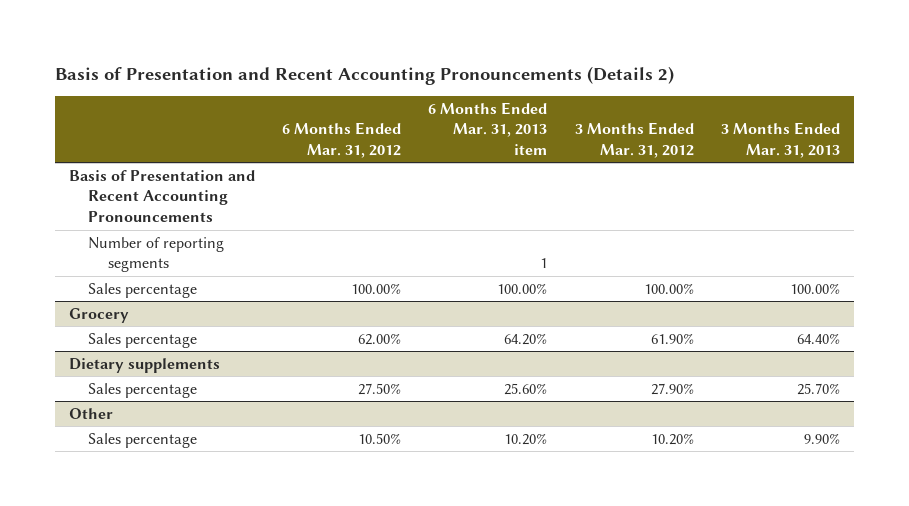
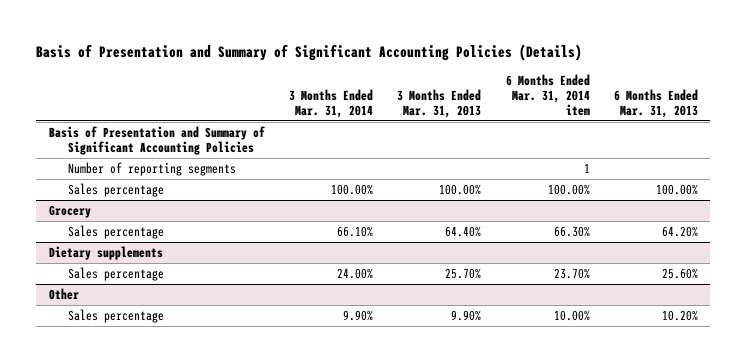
- Basis of Presentation and Recent Accounting Pronouncements (Details 2)
+ Basis of Presentation and Summary of Significant Accounting Policies (Details)
- | 6 Months Ended Mar. 31, 2012 | 6 Months Ended Mar. 31, 2013 item | 3 Months Ended Mar. 31, 2012 | 3 Months Ended Mar. 31, 2013
+ | 3 Months Ended Mar. 31, 2014 | 3 Months Ended Mar. 31, 2013 | 6 Months Ended Mar. 31, 2014 item | 6 Months Ended Mar. 31, 2013
- Basis of Presentation and Recent Accounting Pronouncements
+ Basis of Presentation and Summary of Significant Accounting Policies

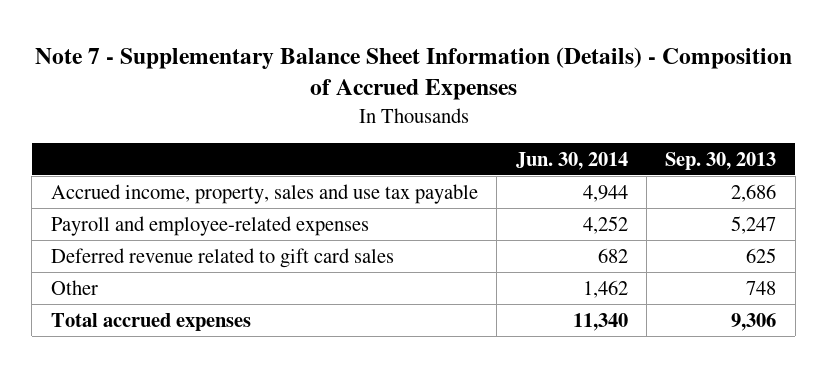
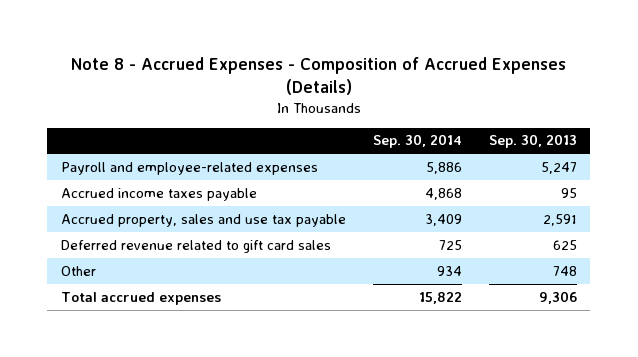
- Note 7 - Supplementary Balance Sheet Information (Details) - Composition of Accrued Expenses
+ Note 8 - Accrued Expenses - Composition of Accrued Expenses (Details)
- | Jun. 30, 2014 | Sep. 30, 2013
+ | Sep. 30, 2014 | Sep. 30, 2013
- Accrued income, property, sales and use tax payable | 4,944 | 2,686
+ Accrued income taxes payable | 4,868 | 95
+ Accrued property, sales and use tax payable | 3,409 | 2,591

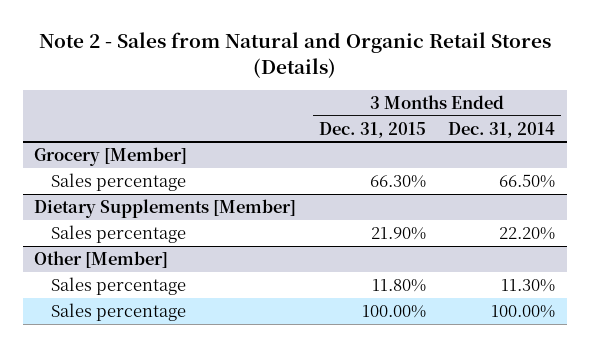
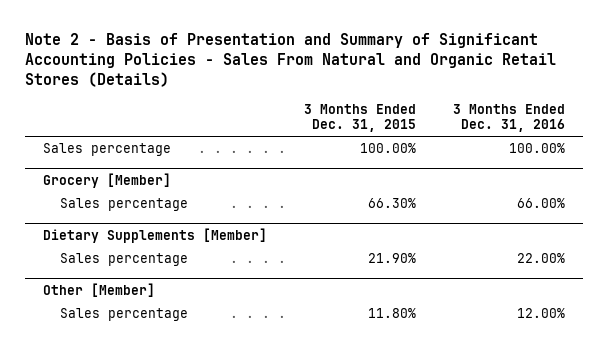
- Note 2 - Sales from Natural and Organic Retail Stores (Details)
+ Note 2 - Basis of Presentation and Summary of Significant Accounting Policies - Sales From Natural and Organic Retail Stores (Details)
- | 3 Months Ended Dec. 31, 2015 | 3 Months Ended Dec. 31, 2014
+ | 3 Months Ended Dec. 31, 2015 | 3 Months Ended Dec. 31, 2016
+ Sales percentage | 100.00% | 100.00%
@ Other [Member]
- Sales percentage | 100.00% | 100.00%

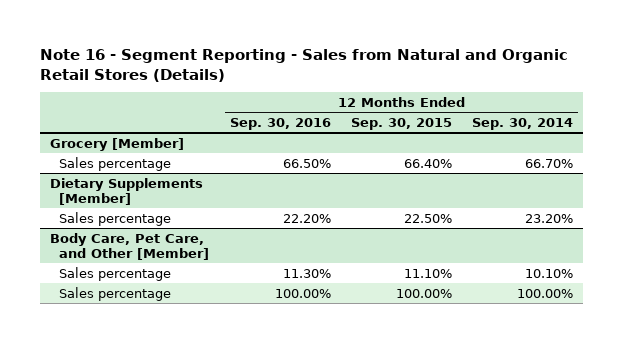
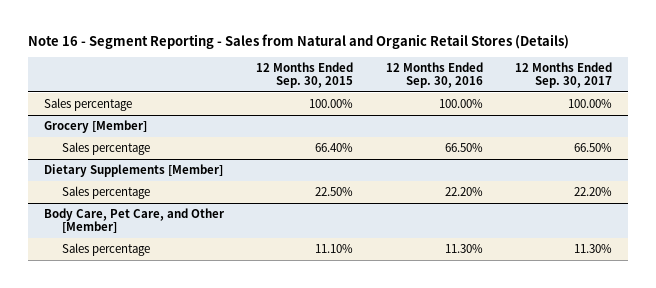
- | 12 Months Ended Sep. 30, 2016 | 12 Months Ended Sep. 30, 2015 | 12 Months Ended Sep. 30, 2014
+ | 12 Months Ended Sep. 30, 2015 | 12 Months Ended Sep. 30, 2016 | 12 Months Ended Sep. 30, 2017
+ Sales percentage | 100.00% | 100.00% | 100.00%
@ Body Care, Pet Care, and Other [Member]
- Sales percentage | 100.00% | 100.00% | 100.00%

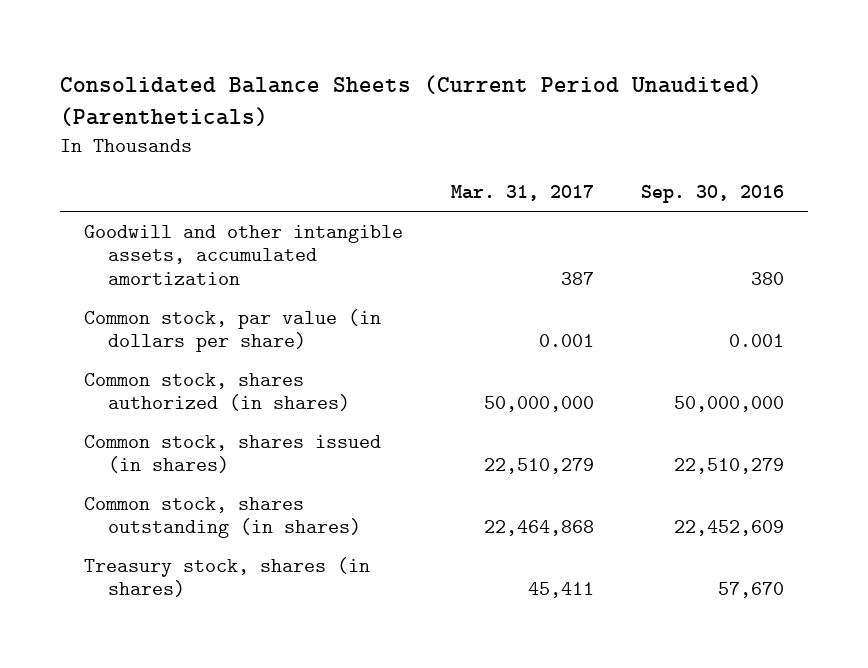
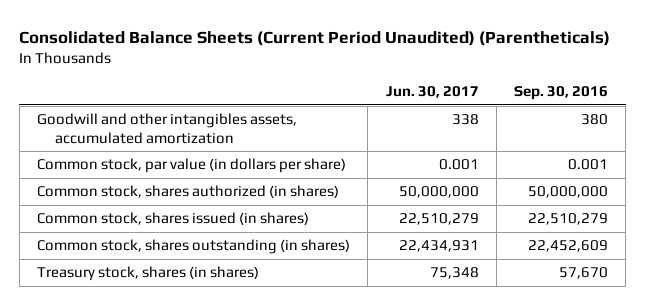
- | Mar. 31, 2017 | Sep. 30, 2016
+ | Jun. 30, 2017 | Sep. 30, 2016
- Goodwill and other intangible assets, accumulated amortization | 387 | 380
+ Goodwill and other intangibles assets, accumulated amortization | 338 | 380

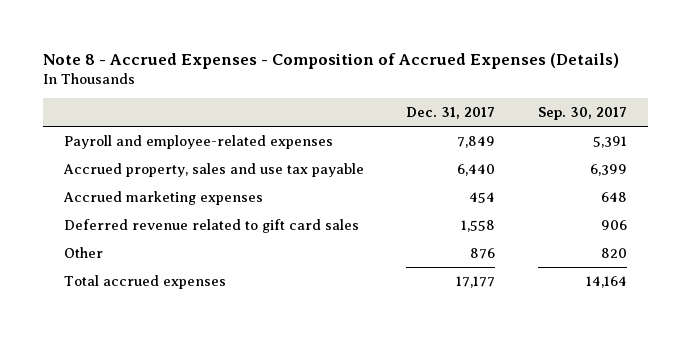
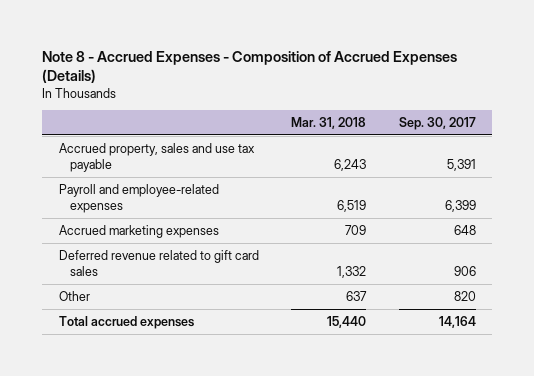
- | Dec. 31, 2017 | Sep. 30, 2017
+ | Mar. 31, 2018 | Sep. 30, 2017
- Payroll and employee-related expenses | 7,849 | 5,391
- Accrued property, sales and use tax payable | 6,440 | 6,399
+ Accrued property, sales and use tax payable | 6,243 | 5,391
+ Payroll and employee-related expenses | 6,519 | 6,399

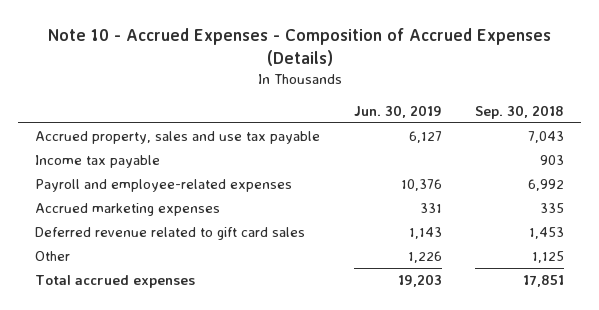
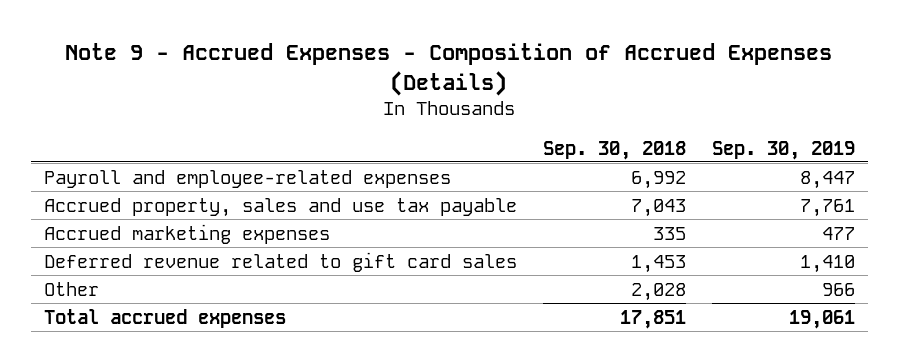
- Note 10 - Accrued Expenses - Composition of Accrued Expenses (Details)
+ Note 9 - Accrued Expenses - Composition of Accrued Expenses (Details)
- | Jun. 30, 2019 | Sep. 30, 2018
+ | Sep. 30, 2018 | Sep. 30, 2019
- Income tax payable | | 903
moved down: Accrued property, sales and use tax payable | 7,043 | 7,761
- Other | 1,226 | 1,125
+ Other | 2,028 | 966

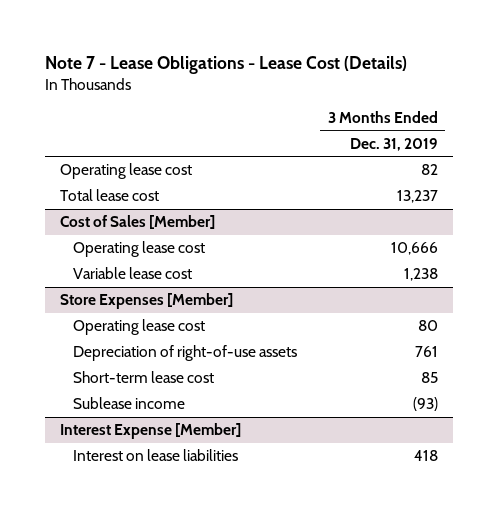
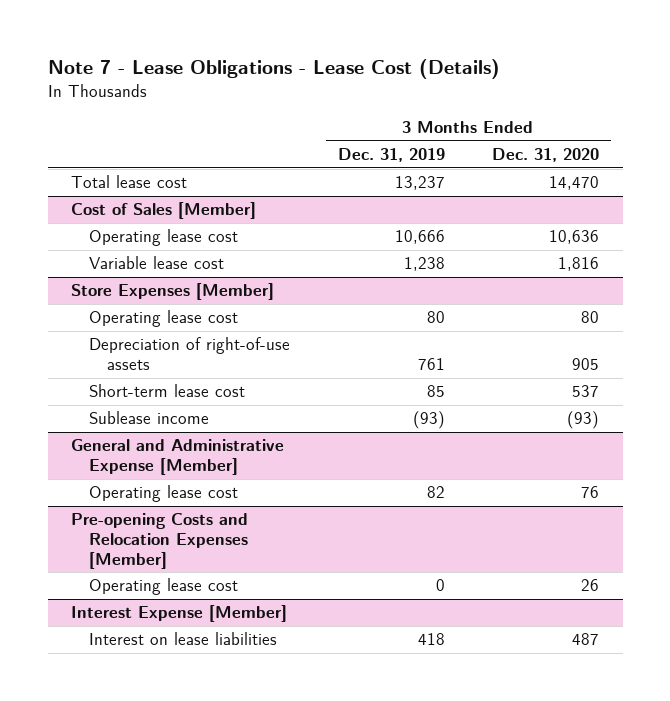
- | 3 Months Ended Dec. 31, 2019
+ | 3 Months Ended Dec. 31, 2019 | 3 Months Ended Dec. 31, 2020
- Operating lease cost | 82
+ General and Administrative Expense [Member]
+ Operating lease cost | 82 | 76
+ Pre-opening Costs and Relocation Expenses [Member]
+ Operating lease cost | 0 | 26

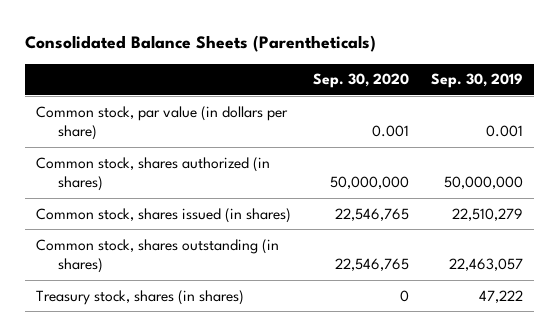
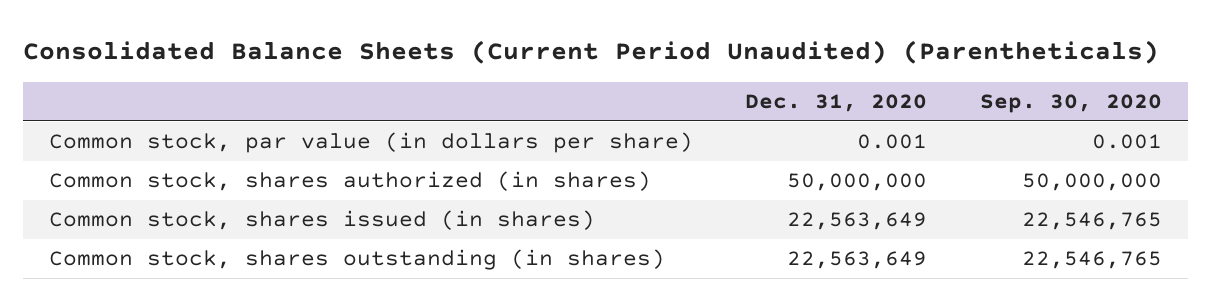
- Consolidated Balance Sheets (Parentheticals)
+ Consolidated Balance Sheets (Current Period Unaudited) (Parentheticals)
- | Sep. 30, 2020 | Sep. 30, 2019
+ | Dec. 31, 2020 | Sep. 30, 2020
- Treasury stock, shares (in shares) | 0 | 47,222

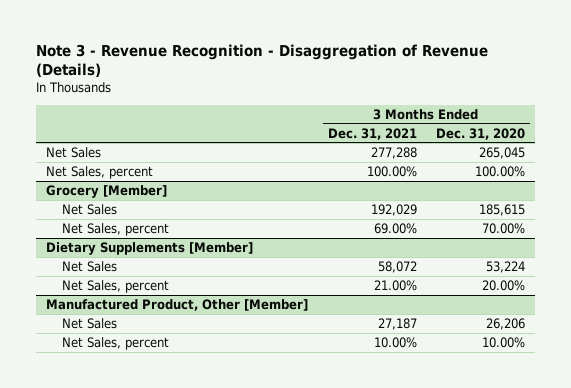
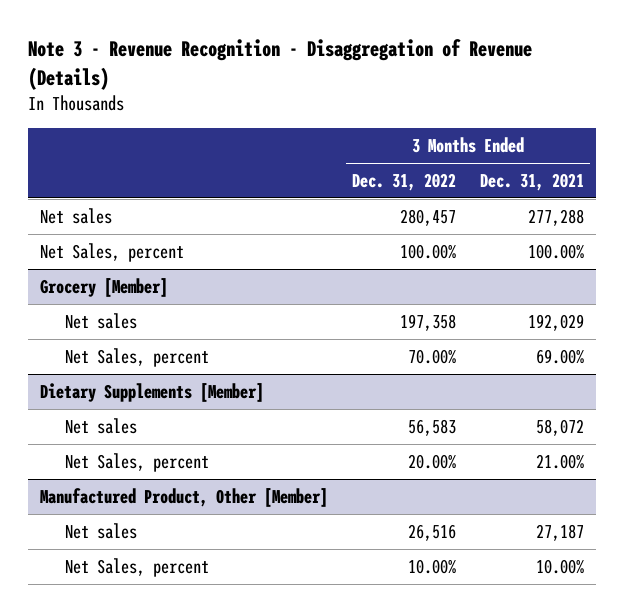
- | 3 Months Ended Dec. 31, 2021 | 3 Months Ended Dec. 31, 2020
+ | 3 Months Ended Dec. 31, 2022 | 3 Months Ended Dec. 31, 2021
- Net Sales | 277,288 | 265,045
+ Net sales | 280,457 | 277,288
@ Grocery [Member]
- Net Sales | 192,029 | 185,615
+ Net sales | 197,358 | 192,029
@ Dietary Supplements [Member]
- Net Sales | 58,072 | 53,224
+ Net sales | 56,583 | 58,072
@ Manufactured Product, Other [Member]
- Net Sales | 27,187 | 26,206
+ Net sales | 26,516 | 27,187

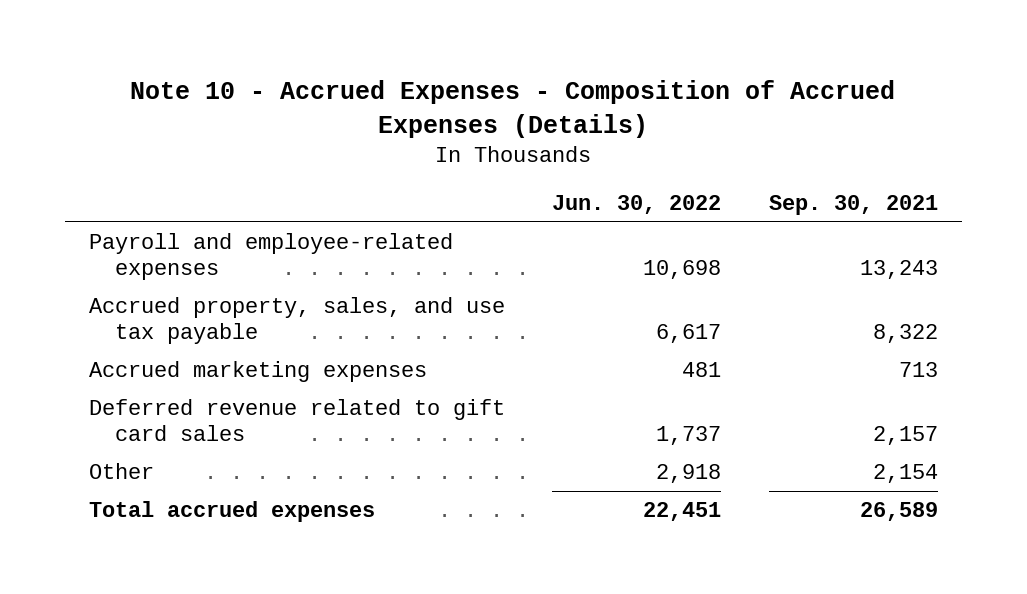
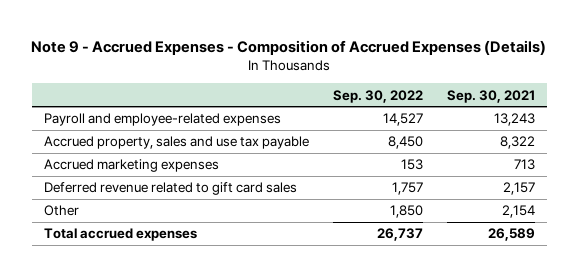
- Note 10 - Accrued Expenses - Composition of Accrued Expenses (Details)
+ Note 9 - Accrued Expenses - Composition of Accrued Expenses (Details)
- | Jun. 30, 2022 | Sep. 30, 2021
+ | Sep. 30, 2022 | Sep. 30, 2021
- Accrued property, sales, and use tax payable | 6,617 | 8,322
+ Accrued property, sales and use tax payable | 8,450 | 8,322

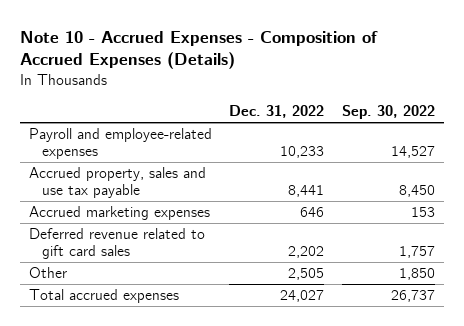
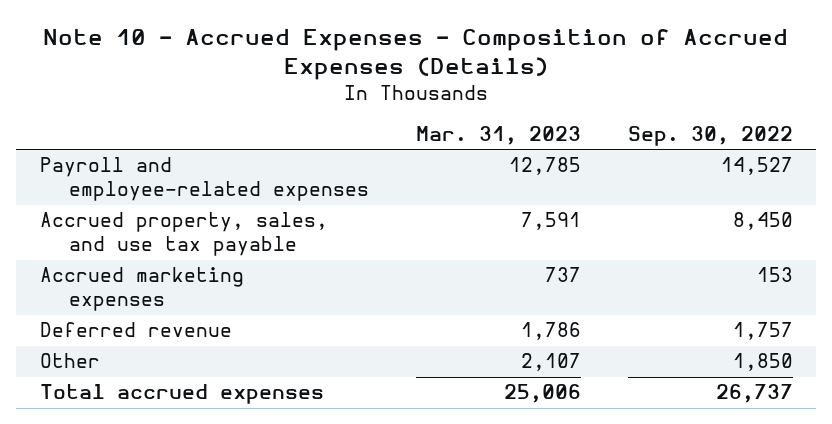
- | Dec. 31, 2022 | Sep. 30, 2022
+ | Mar. 31, 2023 | Sep. 30, 2022
- Accrued property, sales and use tax payable | 8,441 | 8,450
+ Accrued property, sales, and use tax payable | 7,591 | 8,450
- Deferred revenue related to gift card sales | 2,202 | 1,757
+ Deferred revenue | 1,786 | 1,757

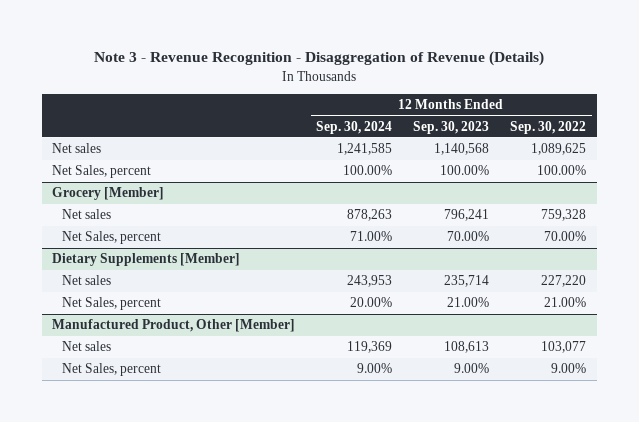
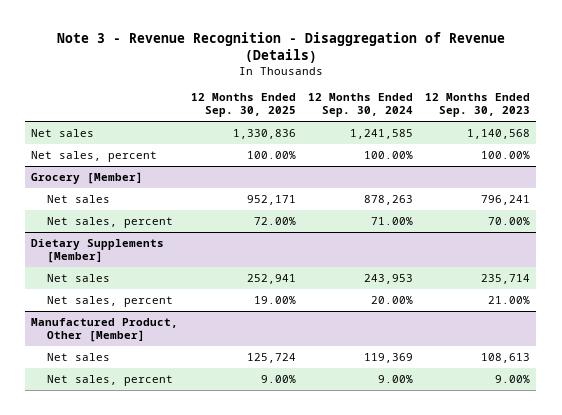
- | 12 Months Ended Sep. 30, 2024 | 12 Months Ended Sep. 30, 2023 | 12 Months Ended Sep. 30, 2022
+ | 12 Months Ended Sep. 30, 2025 | 12 Months Ended Sep. 30, 2024 | 12 Months Ended Sep. 30, 2023
- Net Sales, percent | 100.00% | 100.00% | 100.00%
+ Net sales, percent | 100.00% | 100.00% | 100.00%
@ Grocery [Member]
- Net Sales, percent | 71.00% | 70.00% | 70.00%
+ Net sales, percent | 72.00% | 71.00% | 70.00%
@ Dietary Supplements [Member]
- Net Sales, percent | 20.00% | 21.00% | 21.00%
+ Net sales, percent | 19.00% | 20.00% | 21.00%
@ Manufactured Product, Other [Member]
- Net Sales, percent | 9.00% | 9.00% | 9.00%
+ Net sales, percent | 9.00% | 9.00% | 9.00%

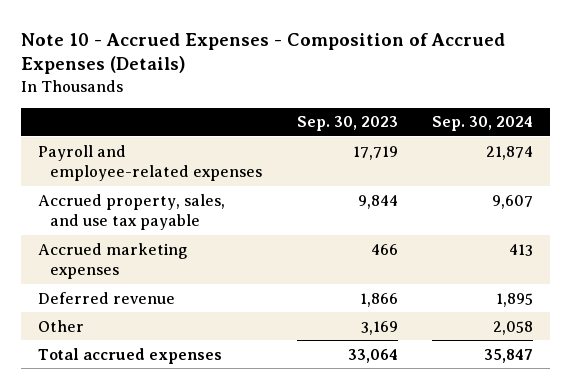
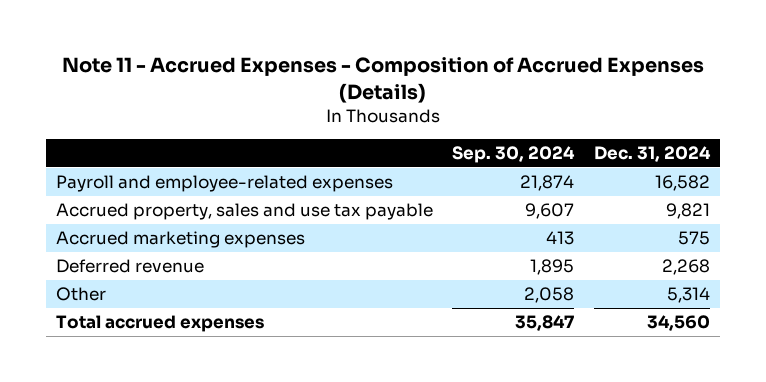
- Note 10 - Accrued Expenses - Composition of Accrued Expenses (Details)
+ Note 11 - Accrued Expenses - Composition of Accrued Expenses (Details)
- | Sep. 30, 2023 | Sep. 30, 2024
+ | Sep. 30, 2024 | Dec. 31, 2024
- Accrued property, sales, and use tax payable | 9,844 | 9,607
+ Accrued property, sales and use tax payable | 9,607 | 9,821

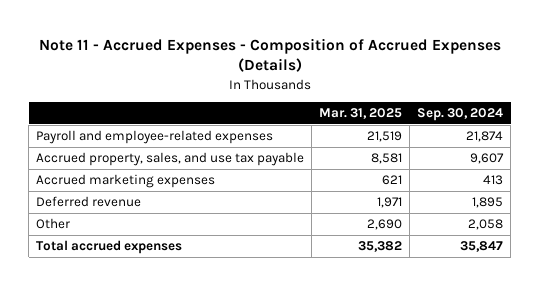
- | Sep. 30, 2024 | Dec. 31, 2024
+ | Mar. 31, 2025 | Sep. 30, 2024
- Accrued property, sales and use tax payable | 9,607 | 9,821
+ Accrued property, sales, and use tax payable | 8,581 | 9,607

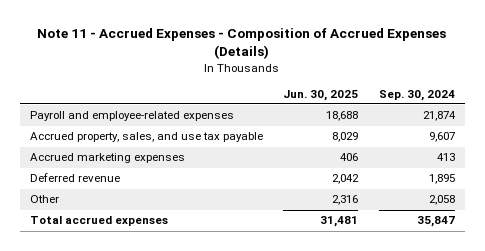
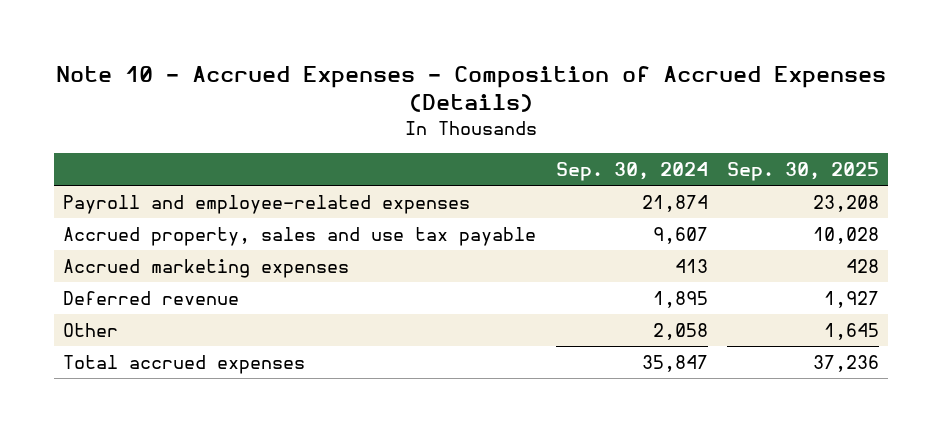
- Note 11 - Accrued Expenses - Composition of Accrued Expenses (Details)
+ Note 10 - Accrued Expenses - Composition of Accrued Expenses (Details)
- | Jun. 30, 2025 | Sep. 30, 2024
+ | Sep. 30, 2024 | Sep. 30, 2025
- Accrued property, sales, and use tax payable | 8,029 | 9,607
+ Accrued property, sales and use tax payable | 9,607 | 10,028

